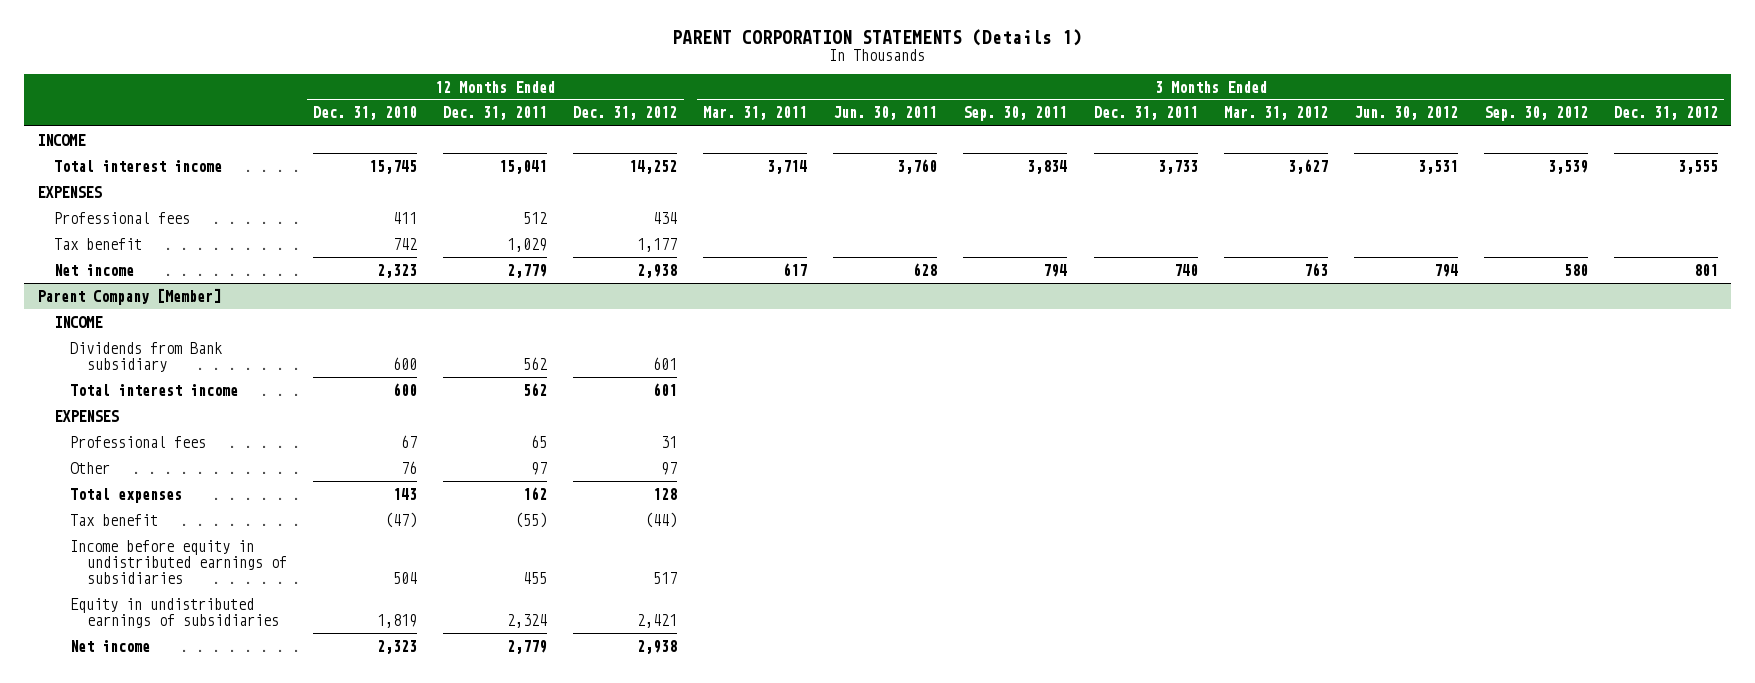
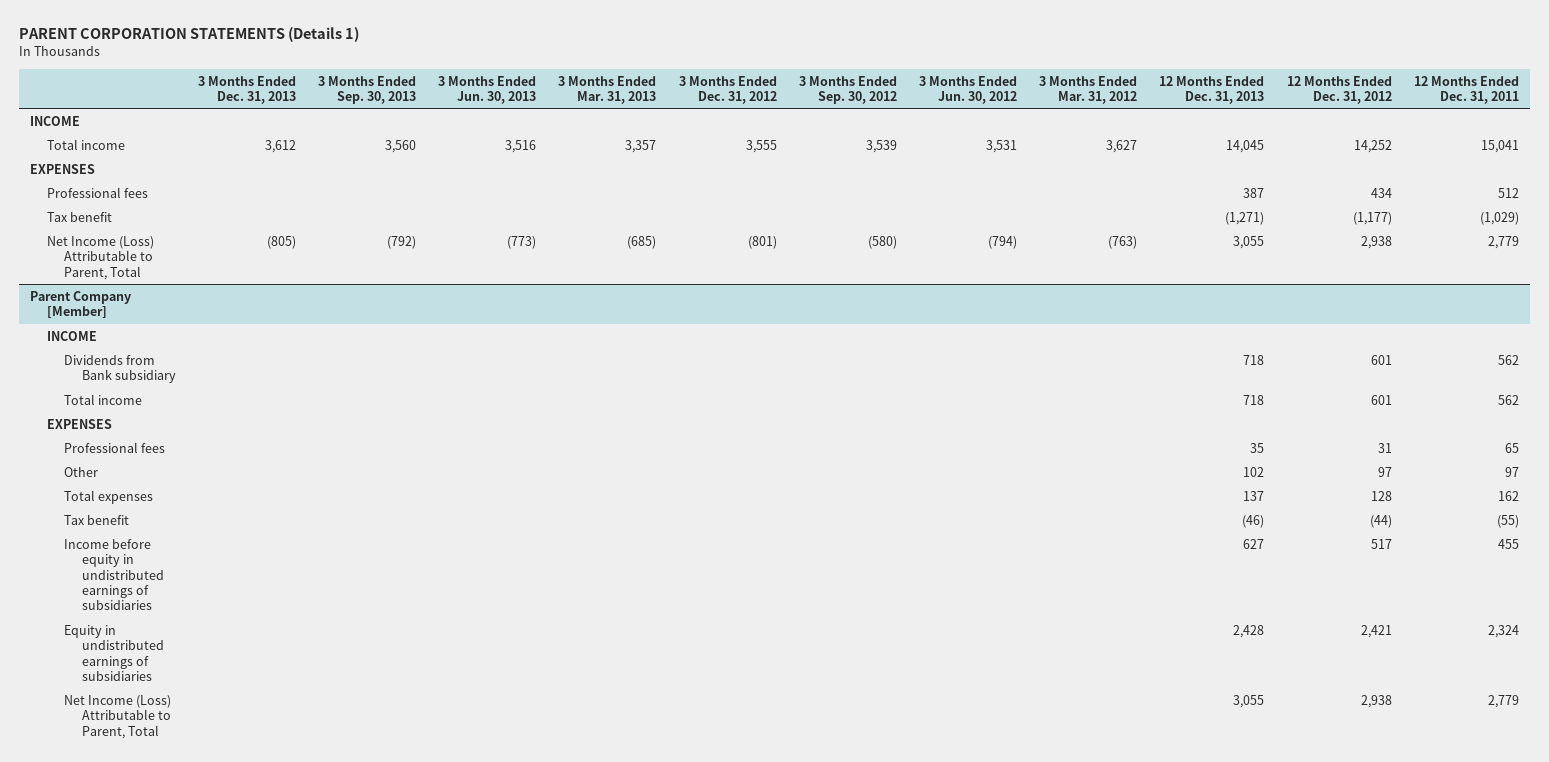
- | 12 Months Ended Dec. 31, 2010 | 12 Months Ended Dec. 31, 2011 | 12 Months Ended Dec. 31, 2012 | 3 Months Ended Mar. 31, 2011 | 3 Months Ended Jun. 30, 2011 | 3 Months Ended Sep. 30, 2011 | 3 Months Ended Dec. 31, 2011 | 3 Months Ended Mar. 31, 2012 | 3 Months Ended Jun. 30, 2012 | 3 Months Ended Sep. 30, 2012 | 3 Months Ended Dec. 31, 2012
+ | 3 Months Ended Dec. 31, 2013 | 3 Months Ended Sep. 30, 2013 | 3 Months Ended Jun. 30, 2013 | 3 Months Ended Mar. 31, 2013 | 3 Months Ended Dec. 31, 2012 | 3 Months Ended Sep. 30, 2012 | 3 Months Ended Jun. 30, 2012 | 3 Months Ended Mar. 31, 2012 | 12 Months Ended Dec. 31, 2013 | 12 Months Ended Dec. 31, 2012 | 12 Months Ended Dec. 31, 2011
- Total interest income | 15,745 | 15,041 | 14,252 | 3,714 | 3,760 | 3,834 | 3,733 | 3,627 | 3,531 | 3,539 | 3,555
+ Total income | 3,612 | 3,560 | 3,516 | 3,357 | 3,555 | 3,539 | 3,531 | 3,627 | 14,045 | 14,252 | 15,041
- Tax benefit | 742 | 1,029 | 1,177 | | | | | | | |
- Net income | 2,323 | 2,779 | 2,938 | 617 | 628 | 794 | 740 | 763 | 794 | 580 | 801
+ Tax benefit | | | | | | | | | (1,271) | (1,177) | (1,029)
+ Net Income (Loss) Attributable to Parent, Total | (805) | (792) | (773) | (685) | (801) | (580) | (794) | (763) | 3,055 | 2,938 | 2,779
@ Parent Company [Member]
- Total interest income | 600 | 562 | 601 | | | | | | | |
+ Total income | | | | | | | | | 718 | 601 | 562
- Net income | 2,323 | 2,779 | 2,938 | | | | | | | |
+ Net Income (Loss) Attributable to Parent, Total | | | | | | | | | 3,055 | 2,938 | 2,779

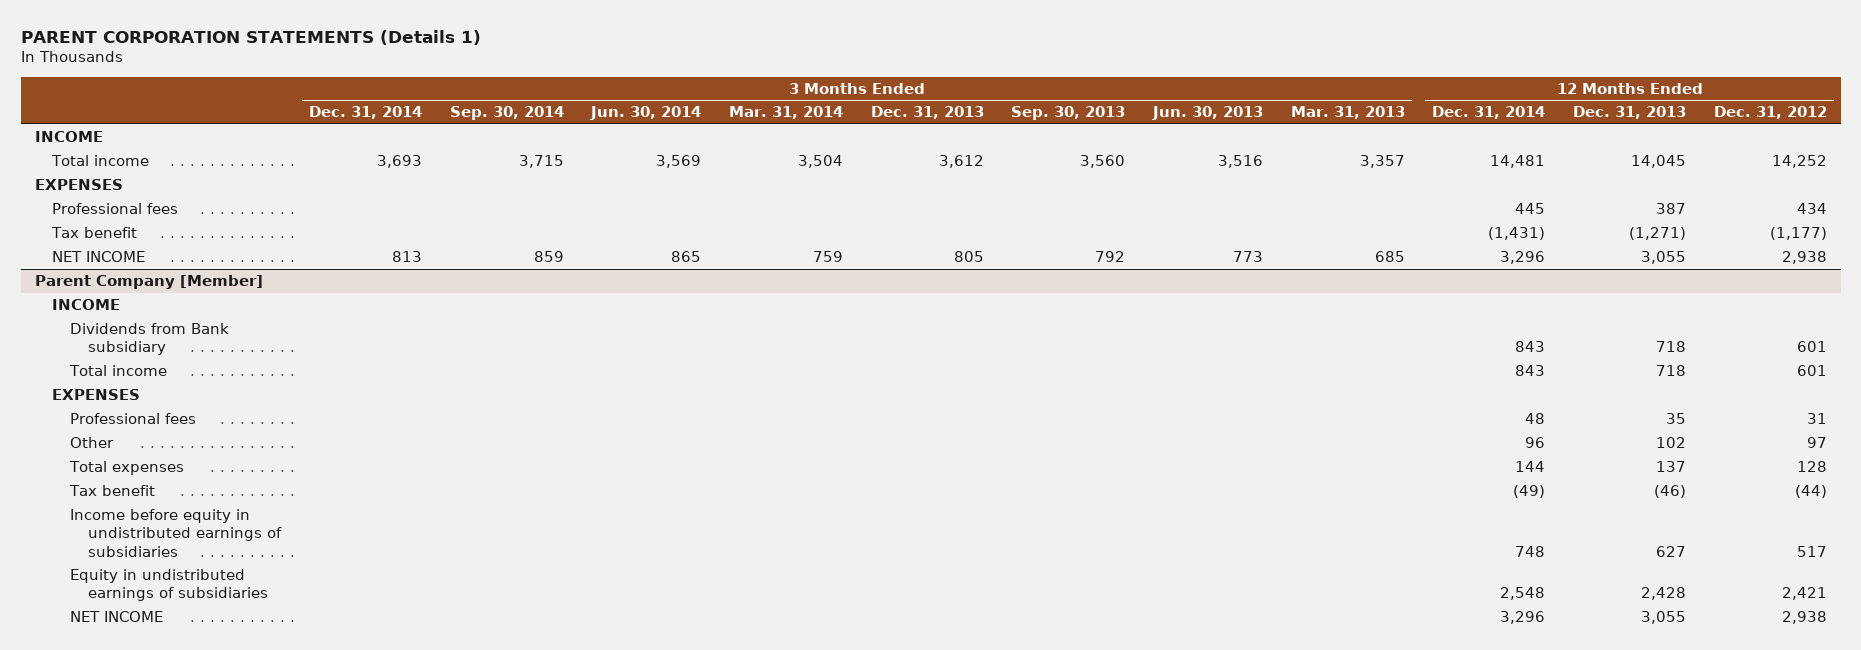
- | 3 Months Ended Dec. 31, 2013 | 3 Months Ended Sep. 30, 2013 | 3 Months Ended Jun. 30, 2013 | 3 Months Ended Mar. 31, 2013 | 3 Months Ended Dec. 31, 2012 | 3 Months Ended Sep. 30, 2012 | 3 Months Ended Jun. 30, 2012 | 3 Months Ended Mar. 31, 2012 | 12 Months Ended Dec. 31, 2013 | 12 Months Ended Dec. 31, 2012 | 12 Months Ended Dec. 31, 2011
+ | 3 Months Ended Dec. 31, 2014 | 3 Months Ended Sep. 30, 2014 | 3 Months Ended Jun. 30, 2014 | 3 Months Ended Mar. 31, 2014 | 3 Months Ended Dec. 31, 2013 | 3 Months Ended Sep. 30, 2013 | 3 Months Ended Jun. 30, 2013 | 3 Months Ended Mar. 31, 2013 | 12 Months Ended Dec. 31, 2014 | 12 Months Ended Dec. 31, 2013 | 12 Months Ended Dec. 31, 2012
- Net Income (Loss) Attributable to Parent, Total | (805) | (792) | (773) | (685) | (801) | (580) | (794) | (763) | 3,055 | 2,938 | 2,779
+ NET INCOME | 813 | 859 | 865 | 759 | 805 | 792 | 773 | 685 | 3,296 | 3,055 | 2,938
@ Parent Company [Member]
- Net Income (Loss) Attributable to Parent, Total | | | | | | | | | 3,055 | 2,938 | 2,779
+ NET INCOME | | | | | | | | | 3,296 | 3,055 | 2,938

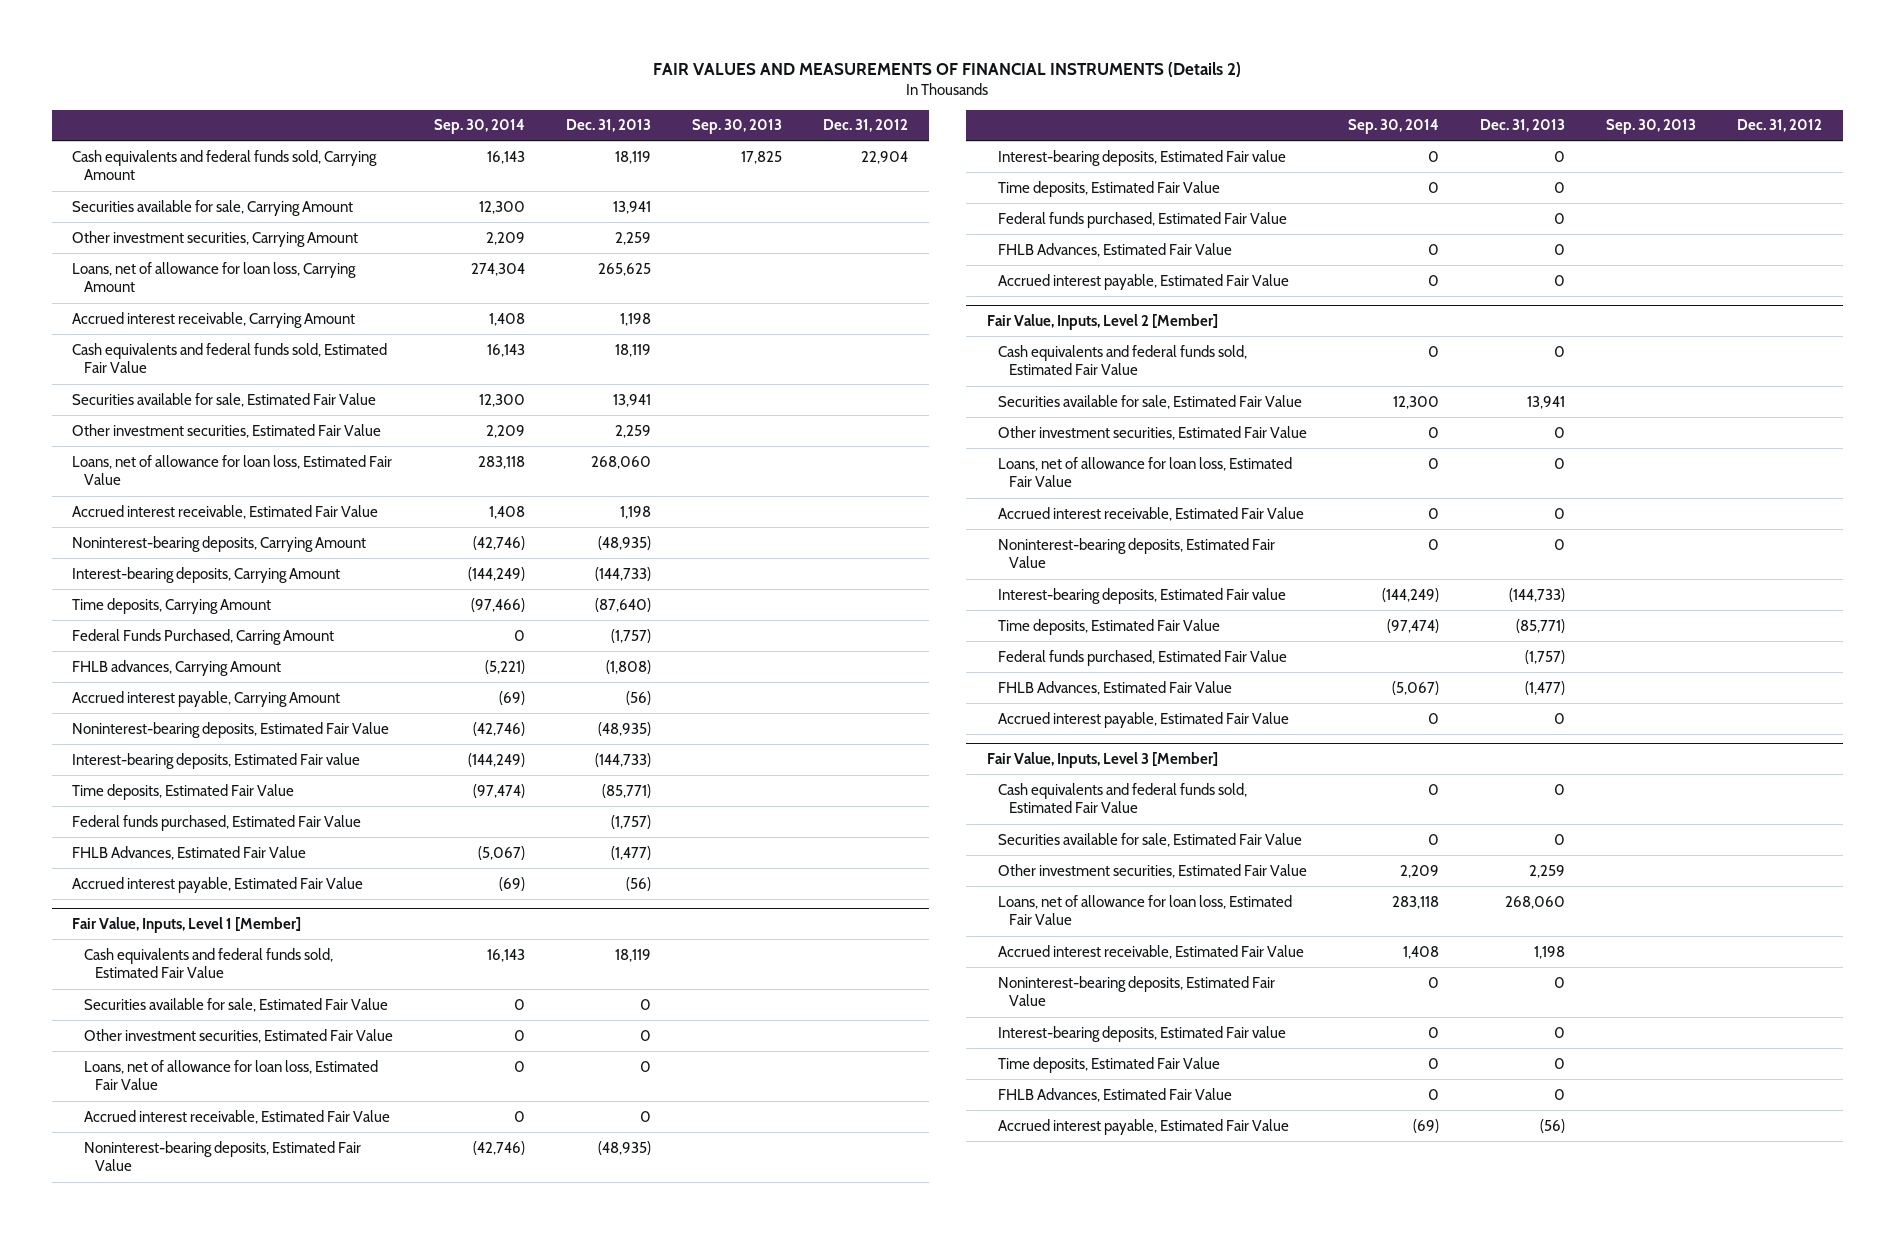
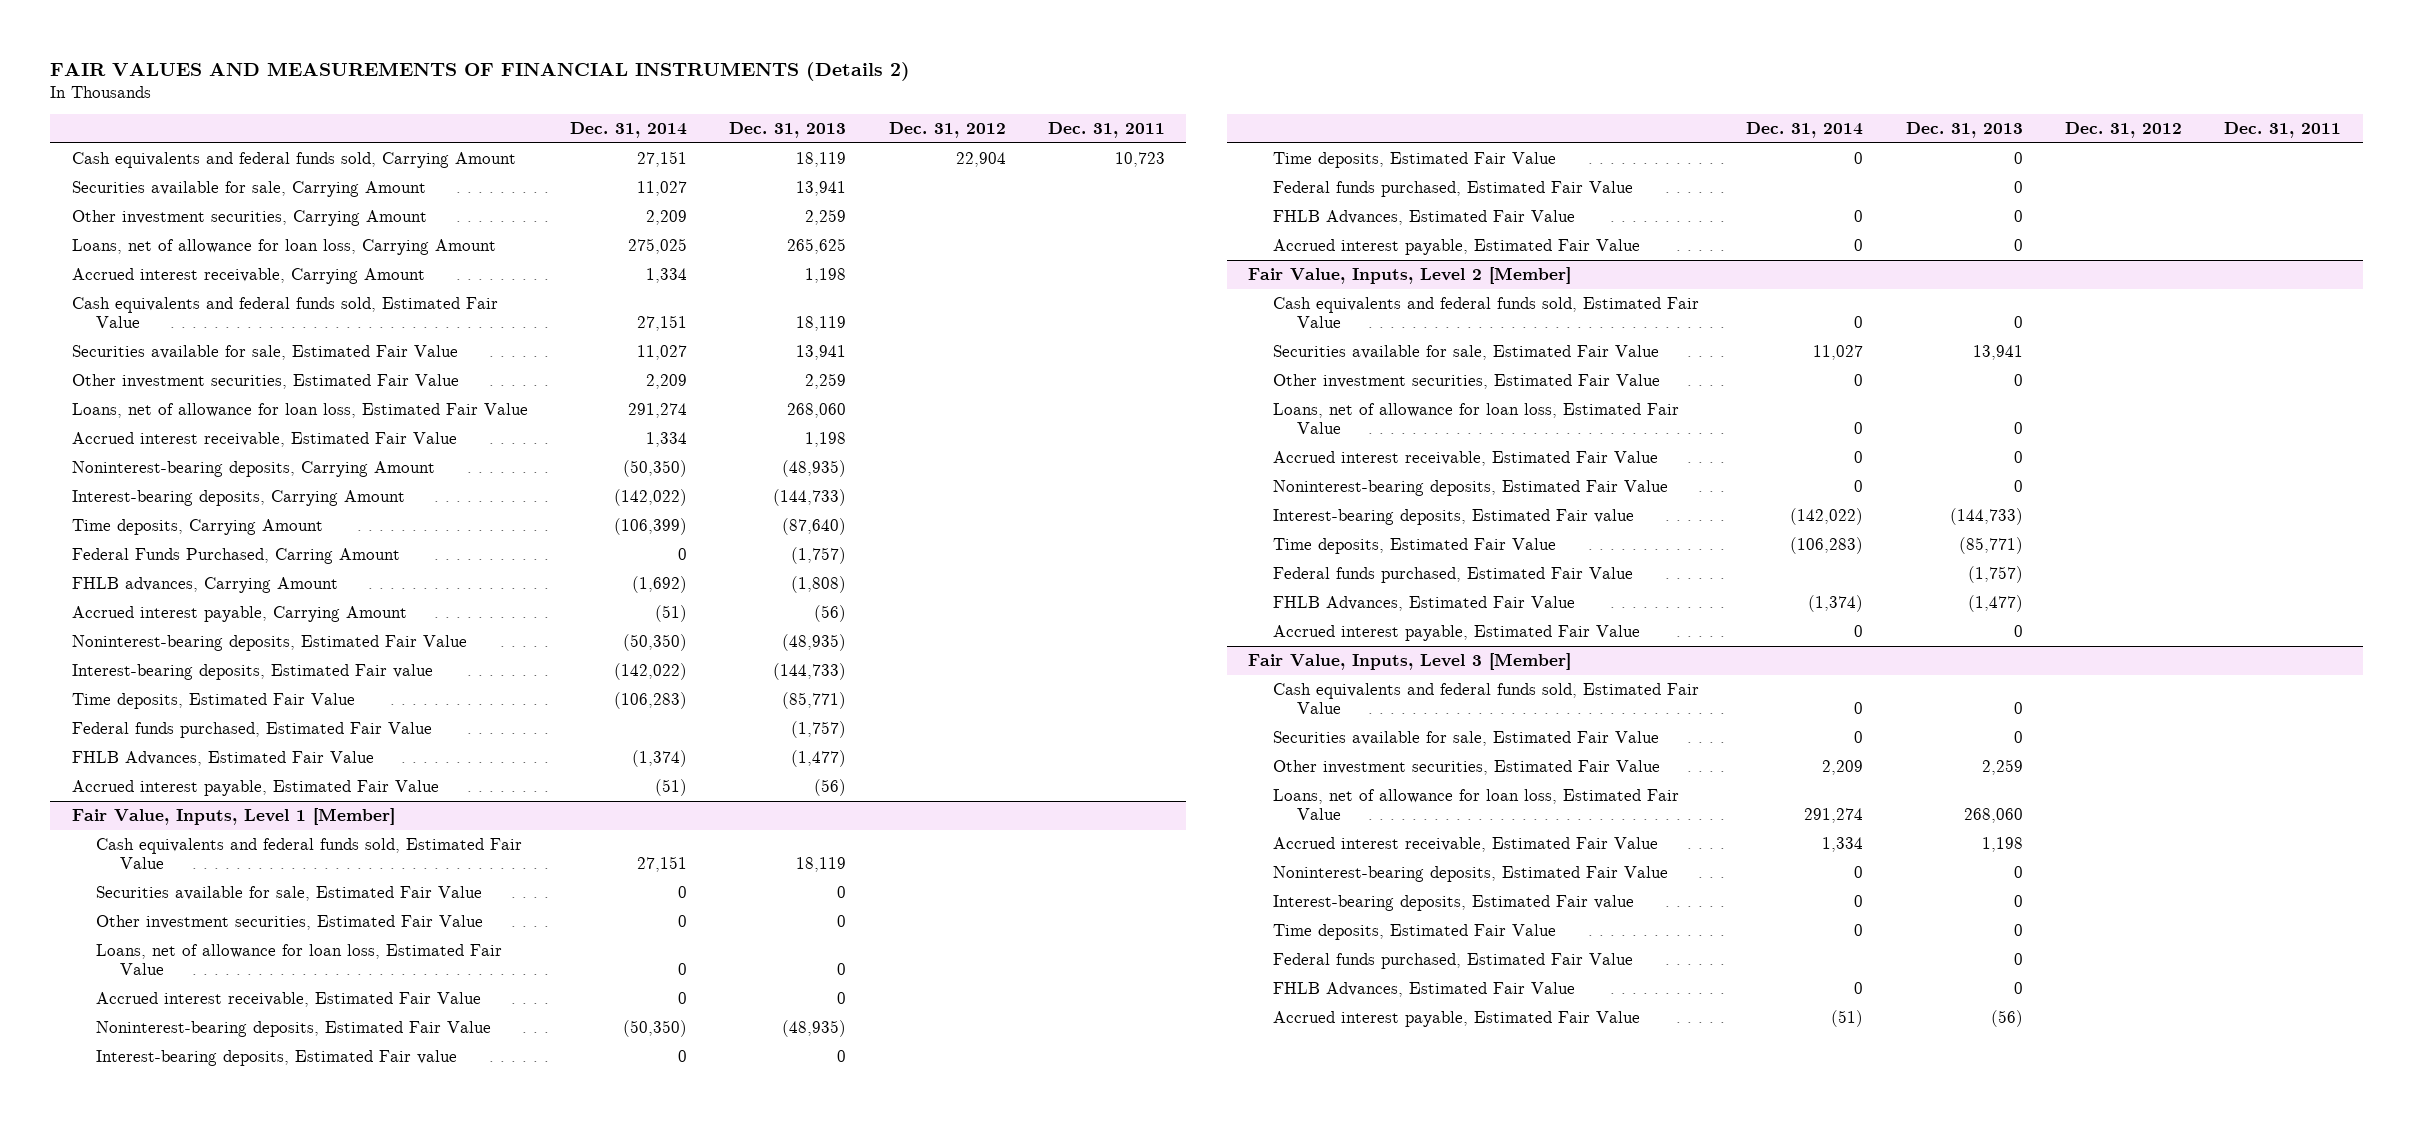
- | Sep. 30, 2014 | Dec. 31, 2013 | Sep. 30, 2013 | Dec. 31, 2012
+ | Dec. 31, 2014 | Dec. 31, 2013 | Dec. 31, 2012 | Dec. 31, 2011
@ Fair Value, Inputs, Level 3 [Member]
+ Federal funds purchased, Estimated Fair Value | | 0 | |

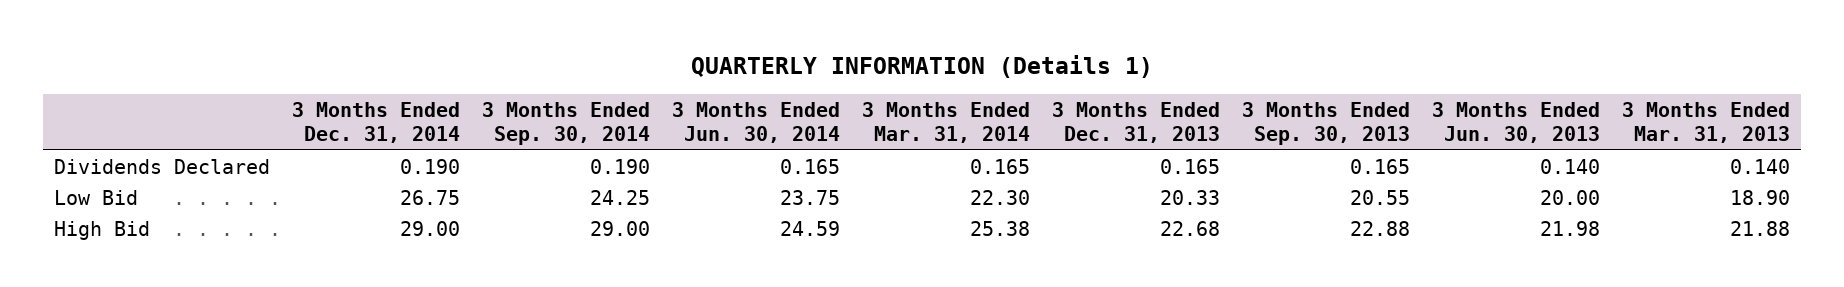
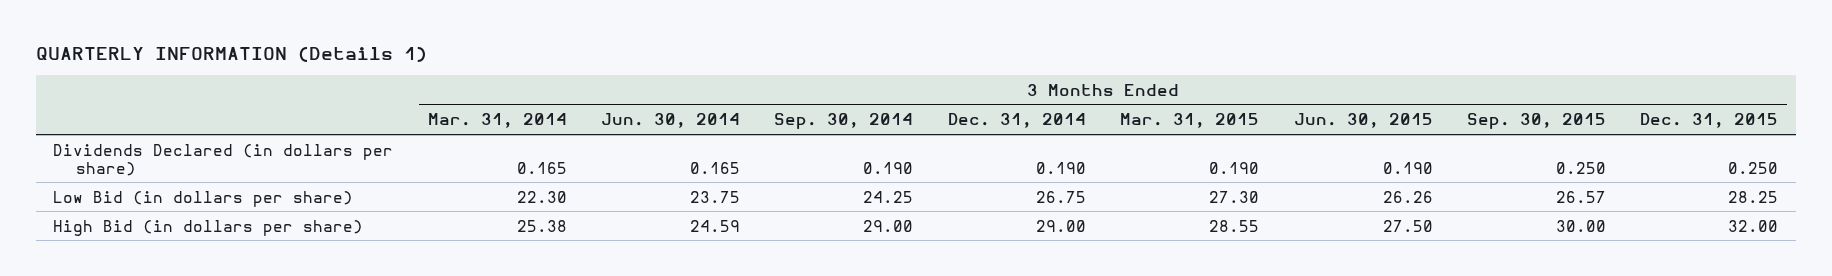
- | 3 Months Ended Dec. 31, 2014 | 3 Months Ended Sep. 30, 2014 | 3 Months Ended Jun. 30, 2014 | 3 Months Ended Mar. 31, 2014 | 3 Months Ended Dec. 31, 2013 | 3 Months Ended Sep. 30, 2013 | 3 Months Ended Jun. 30, 2013 | 3 Months Ended Mar. 31, 2013
+ | 3 Months Ended Mar. 31, 2014 | 3 Months Ended Jun. 30, 2014 | 3 Months Ended Sep. 30, 2014 | 3 Months Ended Dec. 31, 2014 | 3 Months Ended Mar. 31, 2015 | 3 Months Ended Jun. 30, 2015 | 3 Months Ended Sep. 30, 2015 | 3 Months Ended Dec. 31, 2015
- Dividends Declared | 0.190 | 0.190 | 0.165 | 0.165 | 0.165 | 0.165 | 0.140 | 0.140
- Low Bid | 26.75 | 24.25 | 23.75 | 22.30 | 20.33 | 20.55 | 20.00 | 18.90
- High Bid | 29.00 | 29.00 | 24.59 | 25.38 | 22.68 | 22.88 | 21.98 | 21.88
+ Dividends Declared (in dollars per share) | 0.165 | 0.165 | 0.190 | 0.190 | 0.190 | 0.190 | 0.250 | 0.250
+ Low Bid (in dollars per share) | 22.30 | 23.75 | 24.25 | 26.75 | 27.30 | 26.26 | 26.57 | 28.25
+ High Bid (in dollars per share) | 25.38 | 24.59 | 29.00 | 29.00 | 28.55 | 27.50 | 30.00 | 32.00

